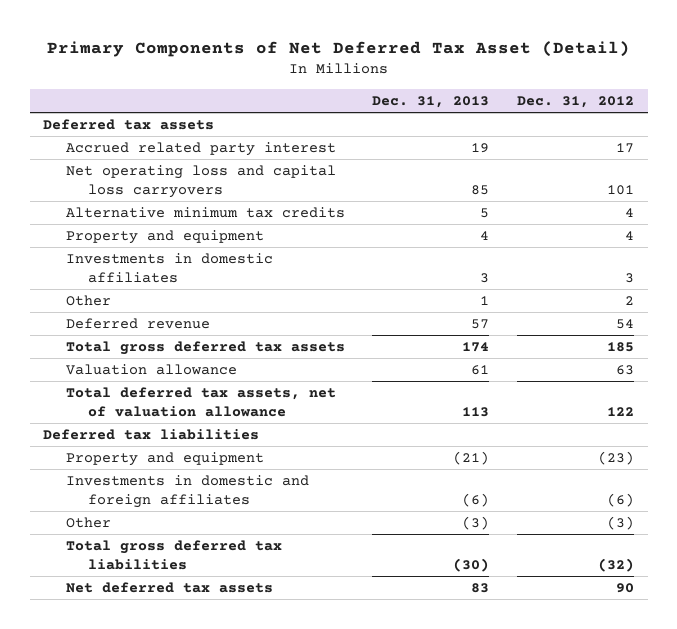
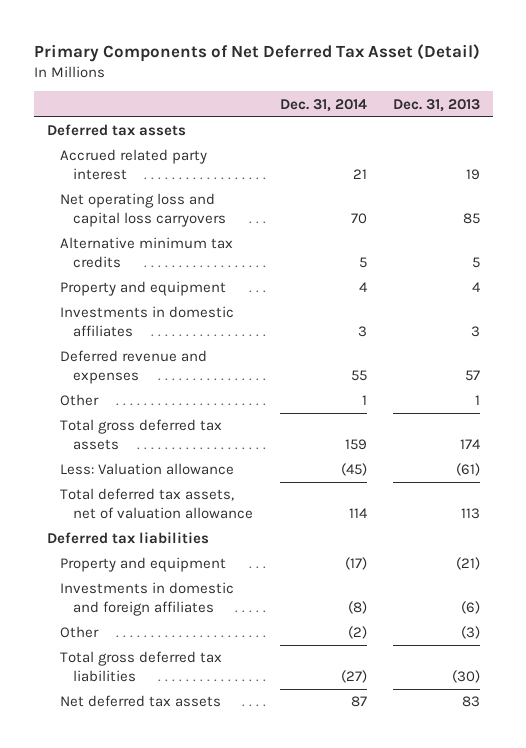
- | Dec. 31, 2013 | Dec. 31, 2012
+ | Dec. 31, 2014 | Dec. 31, 2013
+ Deferred revenue and expenses | 55 | 57
- Deferred revenue | 57 | 54
- Valuation allowance | 61 | 63
+ Less: Valuation allowance | (45) | (61)

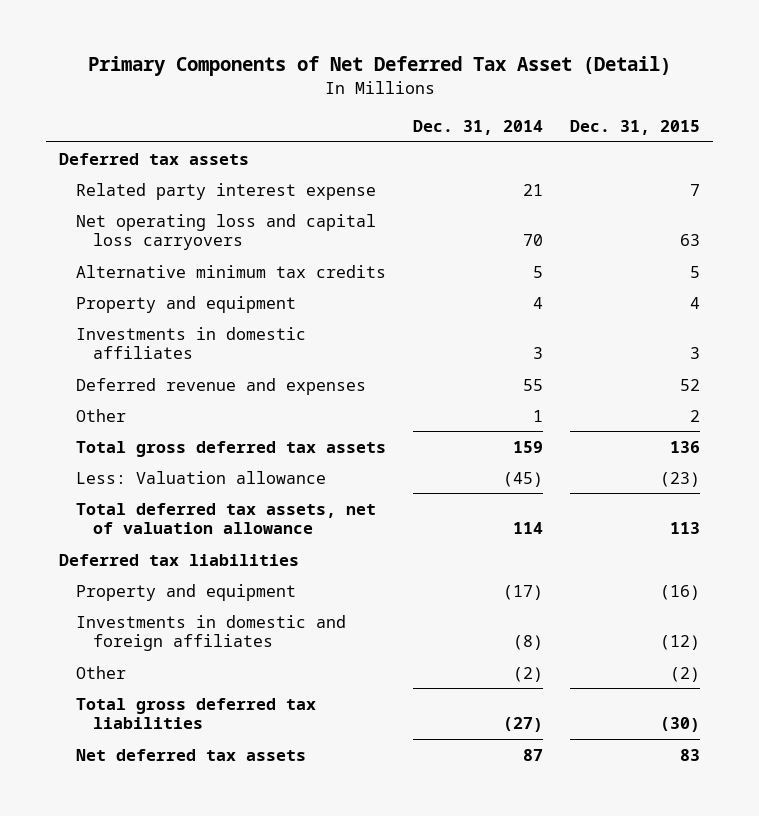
- | Dec. 31, 2014 | Dec. 31, 2013
+ | Dec. 31, 2014 | Dec. 31, 2015
- Accrued related party interest | 21 | 19
+ Related party interest expense | 21 | 7

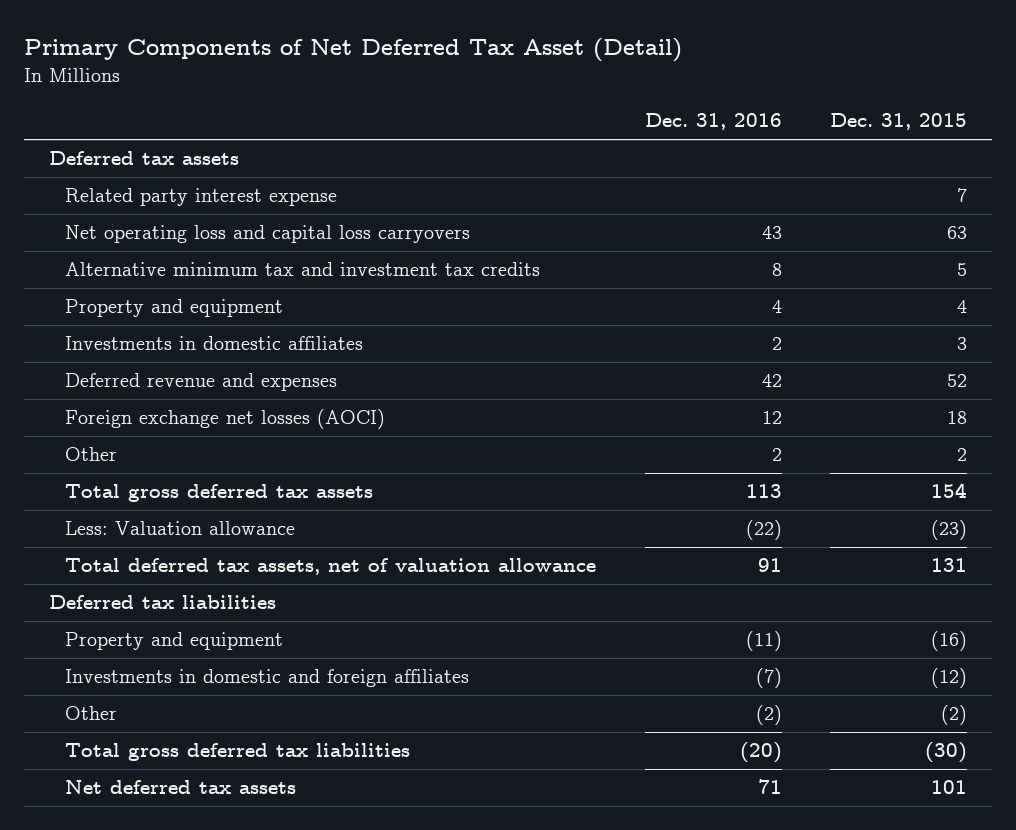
- | Dec. 31, 2014 | Dec. 31, 2015
+ | Dec. 31, 2016 | Dec. 31, 2015
- Alternative minimum tax credits | 5 | 5
+ Alternative minimum tax and investment tax credits | 8 | 5
+ Foreign exchange net losses (AOCI) | 12 | 18
- Total gross deferred tax assets | 159 | 136
+ Total gross deferred tax assets | 113 | 154
- Total deferred tax assets, net of valuation allowance | 114 | 113
+ Total deferred tax assets, net of valuation allowance | 91 | 131
- Net deferred tax assets | 87 | 83
+ Net deferred tax assets | 71 | 101

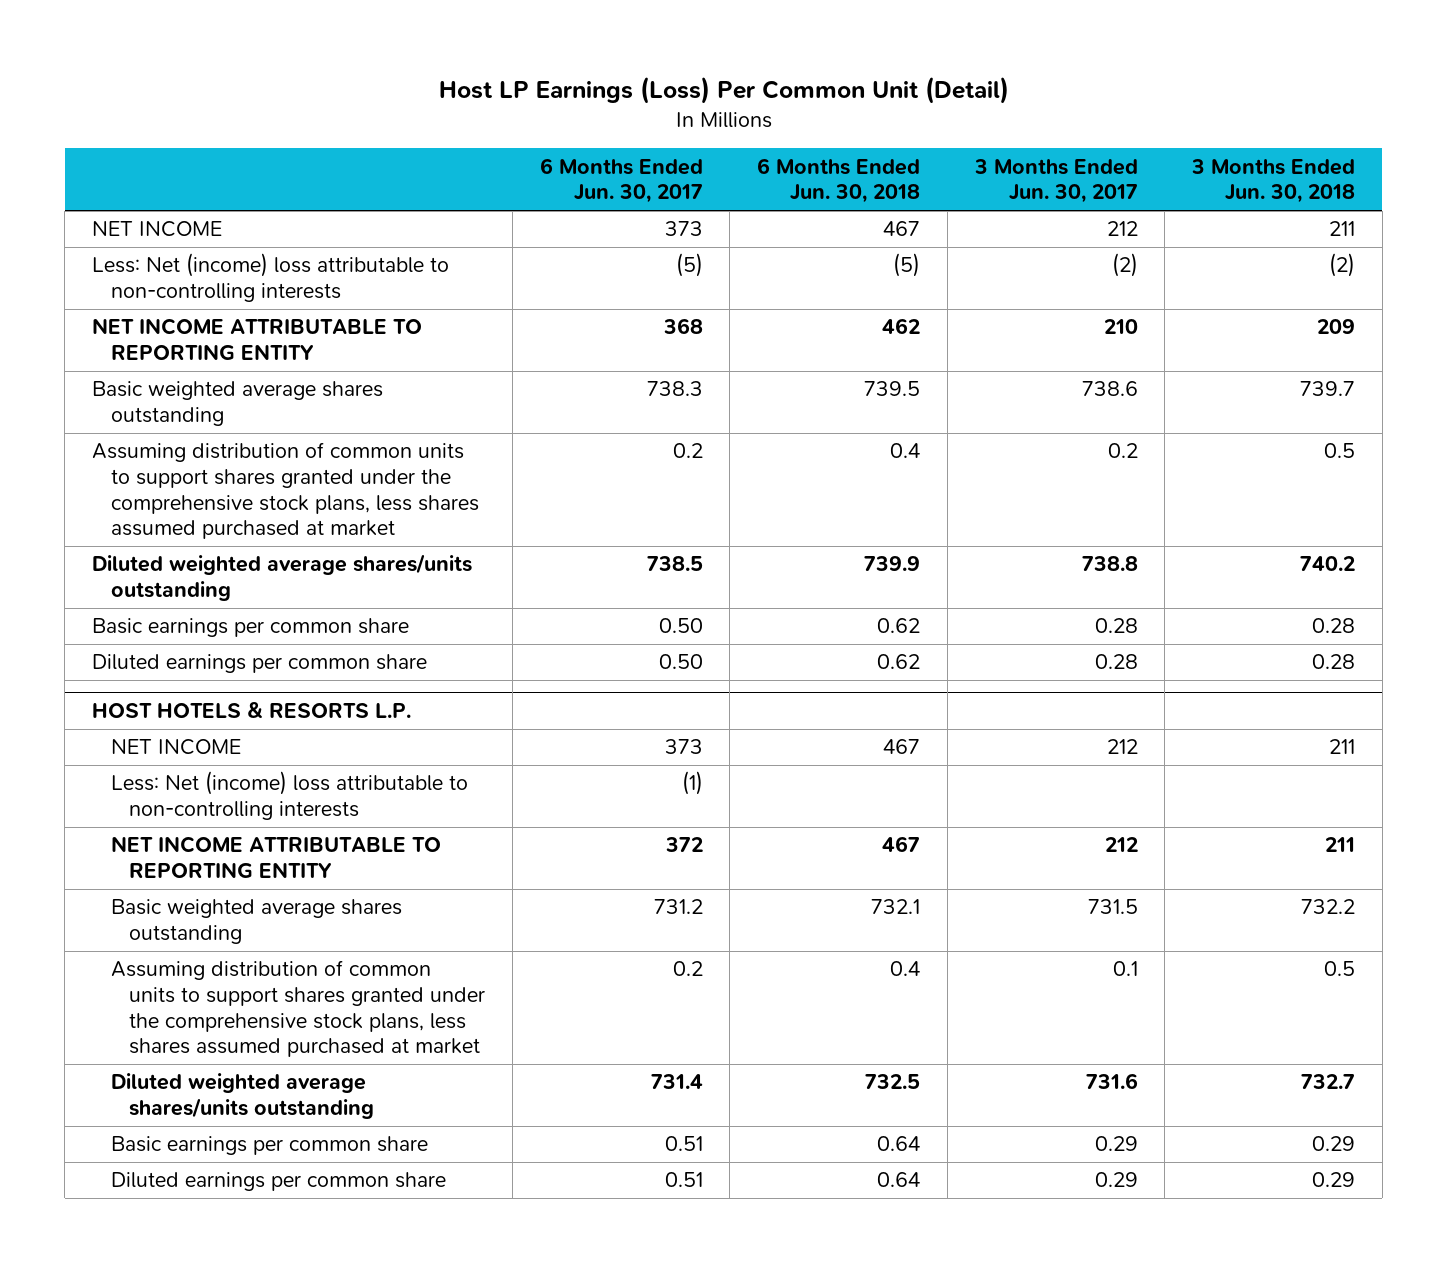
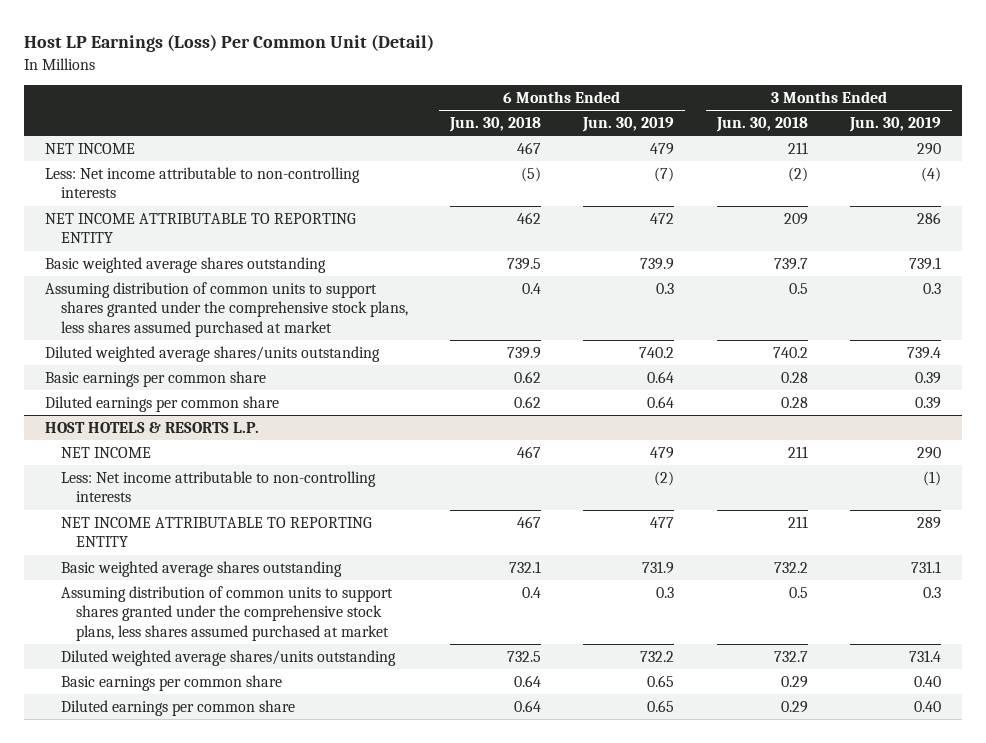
- | 6 Months Ended Jun. 30, 2017 | 6 Months Ended Jun. 30, 2018 | 3 Months Ended Jun. 30, 2017 | 3 Months Ended Jun. 30, 2018
+ | 6 Months Ended Jun. 30, 2018 | 6 Months Ended Jun. 30, 2019 | 3 Months Ended Jun. 30, 2018 | 3 Months Ended Jun. 30, 2019
- Less: Net (income) loss attributable to non-controlling interests | (5) | (5) | (2) | (2)
+ Less: Net income attributable to non-controlling interests | (5) | (7) | (2) | (4)
@ HOST HOTELS & RESORTS L.P.
- Less: Net (income) loss attributable to non-controlling interests | (1) | | |
+ Less: Net income attributable to non-controlling interests | | (2) | | (1)

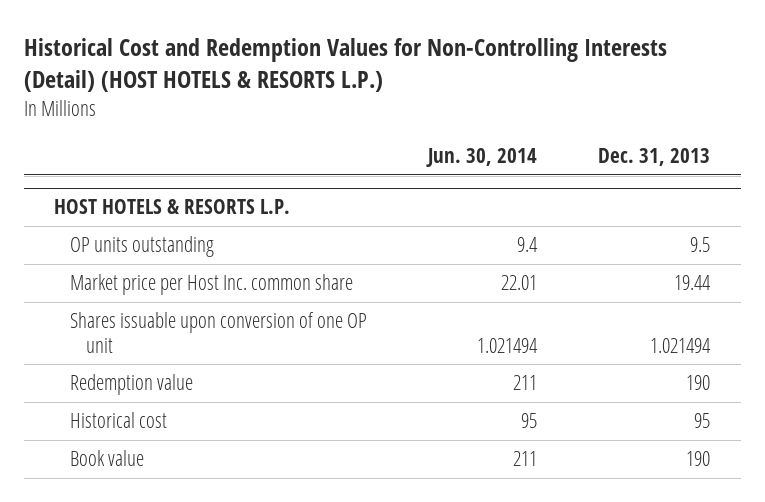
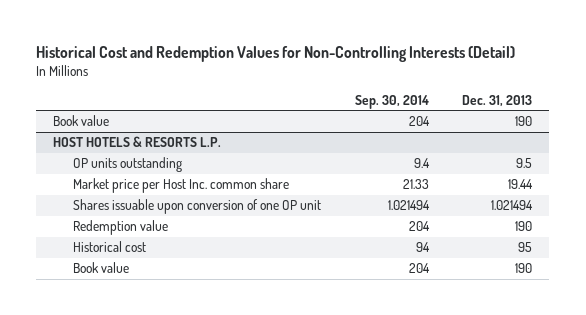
- Historical Cost and Redemption Values for Non-Controlling Interests (Detail) (HOST HOTELS & RESORTS L.P.)
+ Historical Cost and Redemption Values for Non-Controlling Interests (Detail)
- | Jun. 30, 2014 | Dec. 31, 2013
+ | Sep. 30, 2014 | Dec. 31, 2013
+ Book value | 204 | 190

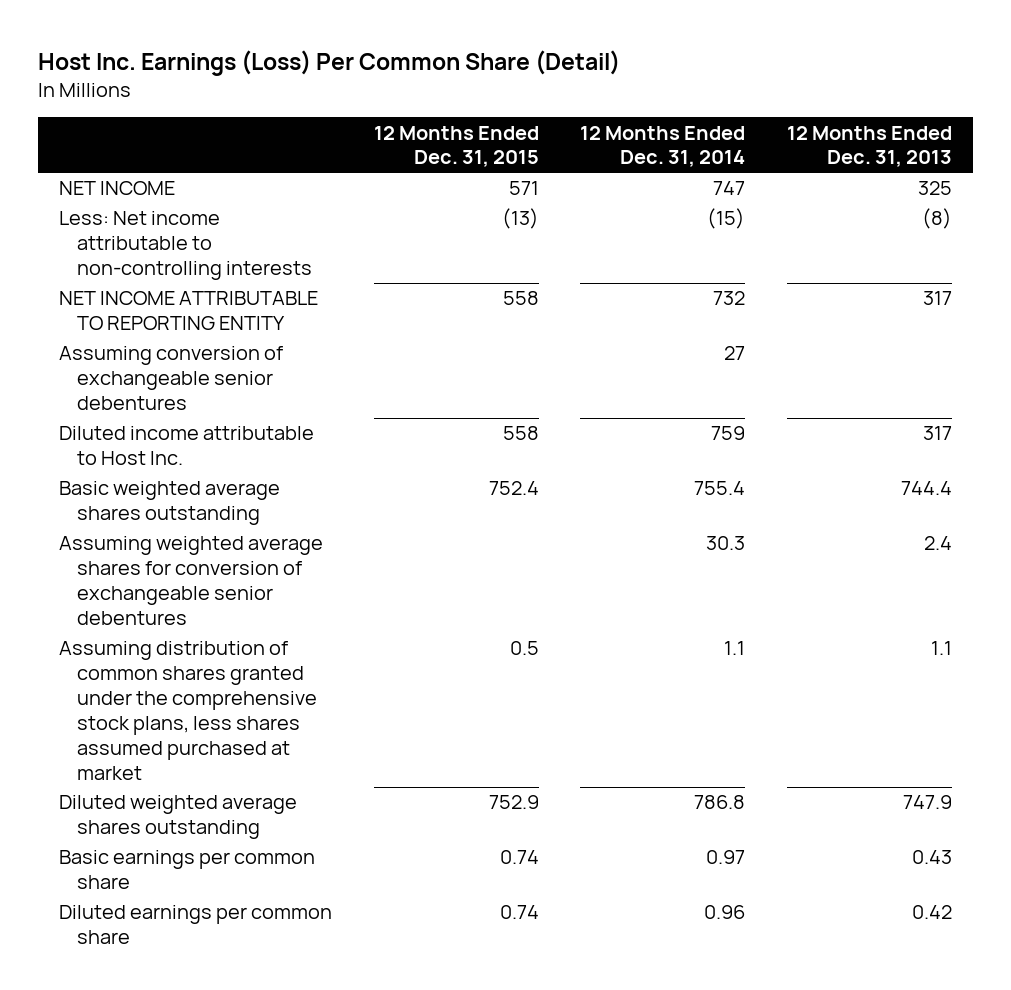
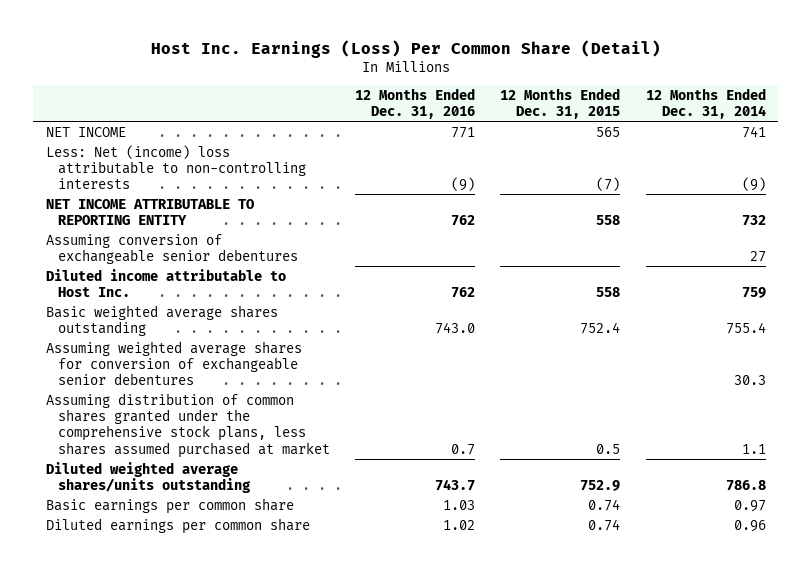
- | 12 Months Ended Dec. 31, 2015 | 12 Months Ended Dec. 31, 2014 | 12 Months Ended Dec. 31, 2013
+ | 12 Months Ended Dec. 31, 2016 | 12 Months Ended Dec. 31, 2015 | 12 Months Ended Dec. 31, 2014
- NET INCOME | 571 | 747 | 325
- Less: Net income attributable to non-controlling interests | (13) | (15) | (8)
+ NET INCOME | 771 | 565 | 741
+ Less: Net (income) loss attributable to non-controlling interests | (9) | (7) | (9)
- Diluted weighted average shares outstanding | 752.9 | 786.8 | 747.9
+ Diluted weighted average shares/units outstanding | 743.7 | 752.9 | 786.8

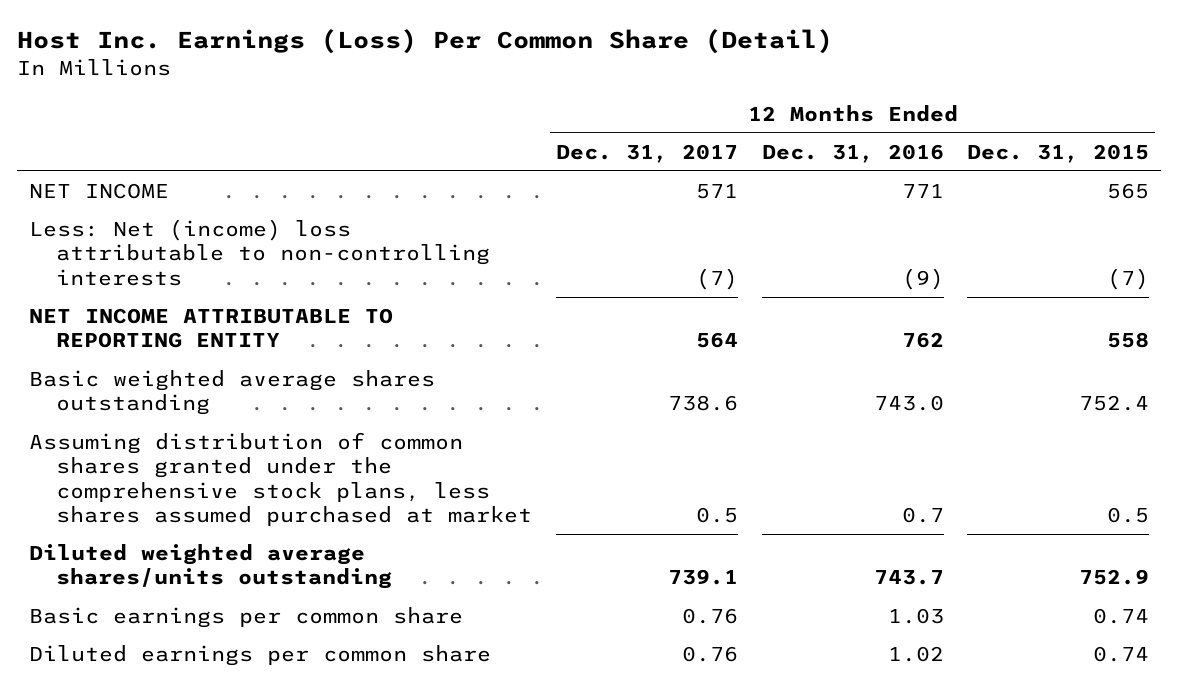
- | 12 Months Ended Dec. 31, 2016 | 12 Months Ended Dec. 31, 2015 | 12 Months Ended Dec. 31, 2014
+ | 12 Months Ended Dec. 31, 2017 | 12 Months Ended Dec. 31, 2016 | 12 Months Ended Dec. 31, 2015
- Assuming conversion of exchangeable senior debentures | | | 27
- Diluted income attributable to Host Inc. | 762 | 558 | 759
- Assuming weighted average shares for conversion of exchangeable senior debentures | | | 30.3

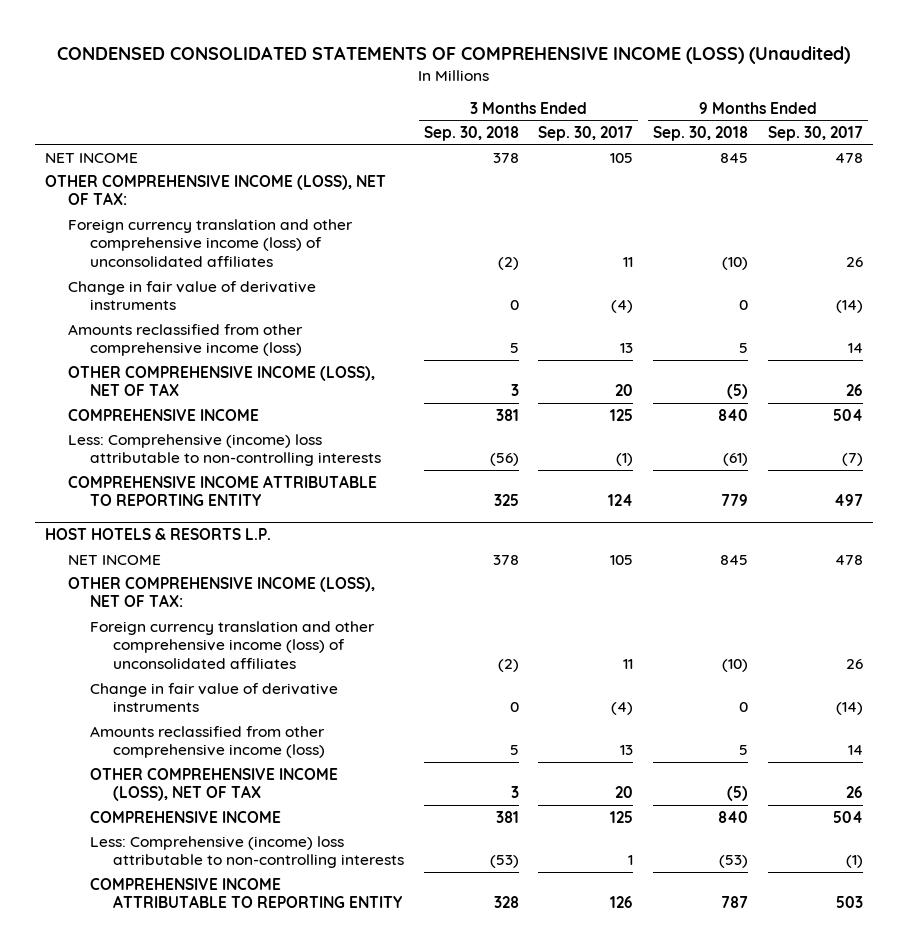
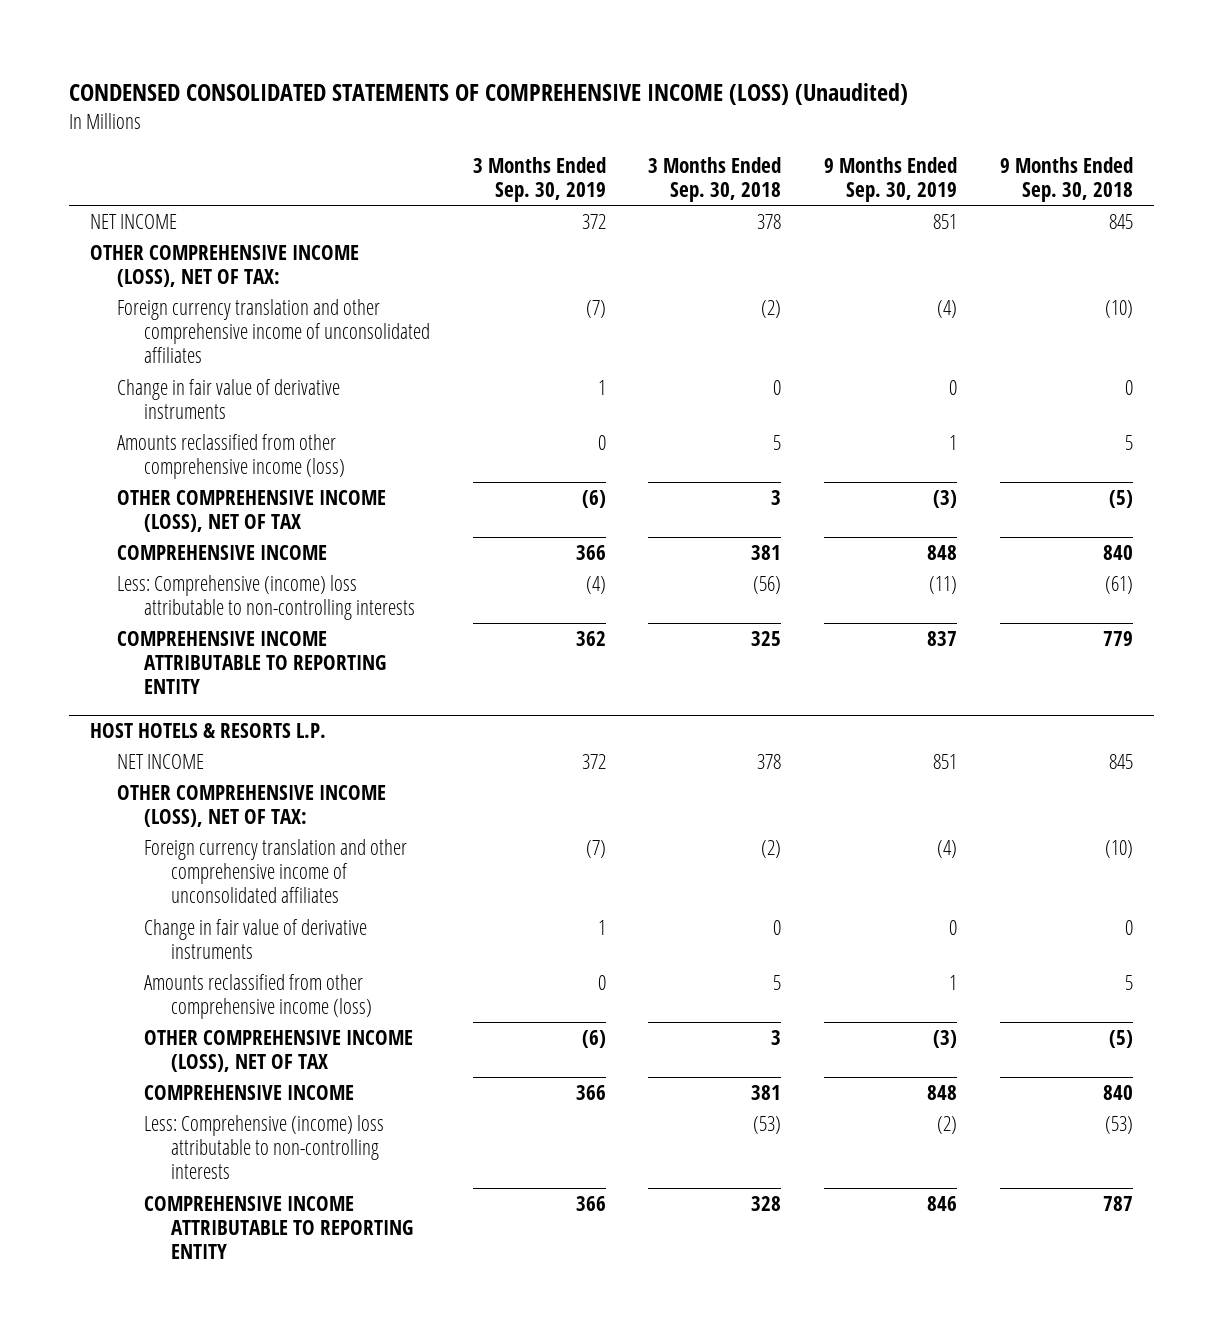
- | 3 Months Ended Sep. 30, 2018 | 3 Months Ended Sep. 30, 2017 | 9 Months Ended Sep. 30, 2018 | 9 Months Ended Sep. 30, 2017
+ | 3 Months Ended Sep. 30, 2019 | 3 Months Ended Sep. 30, 2018 | 9 Months Ended Sep. 30, 2019 | 9 Months Ended Sep. 30, 2018
- Foreign currency translation and other comprehensive income (loss) of unconsolidated affiliates | (2) | 11 | (10) | 26
+ Foreign currency translation and other comprehensive income of unconsolidated affiliates | (7) | (2) | (4) | (10)
@ HOST HOTELS & RESORTS L.P.
- Foreign currency translation and other comprehensive income (loss) of unconsolidated affiliates | (2) | 11 | (10) | 26
+ Foreign currency translation and other comprehensive income of unconsolidated affiliates | (7) | (2) | (4) | (10)

